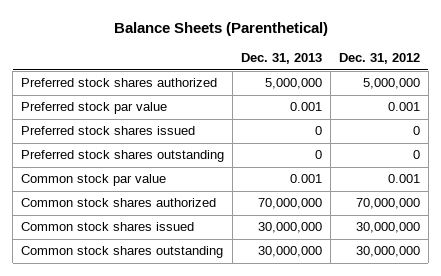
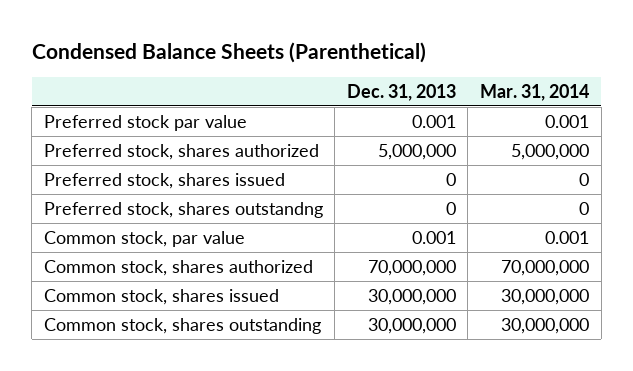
- Balance Sheets (Parenthetical)
+ Condensed Balance Sheets (Parenthetical)
- | Dec. 31, 2013 | Dec. 31, 2012
+ | Dec. 31, 2013 | Mar. 31, 2014
- Preferred stock shares authorized | 5,000,000 | 5,000,000
- Preferred stock shares issued | 0 | 0
- Preferred stock shares outstanding | 0 | 0
- Common stock par value | 0.001 | 0.001
- Common stock shares authorized | 70,000,000 | 70,000,000
- Common stock shares issued | 30,000,000 | 30,000,000
- Common stock shares outstanding | 30,000,000 | 30,000,000
+ Preferred stock, shares authorized | 5,000,000 | 5,000,000
+ Preferred stock, shares issued | 0 | 0
+ Preferred stock, shares outstandng | 0 | 0
+ Common stock, par value | 0.001 | 0.001
+ Common stock, shares authorized | 70,000,000 | 70,000,000
+ Common stock, shares issued | 30,000,000 | 30,000,000
+ Common stock, shares outstanding | 30,000,000 | 30,000,000

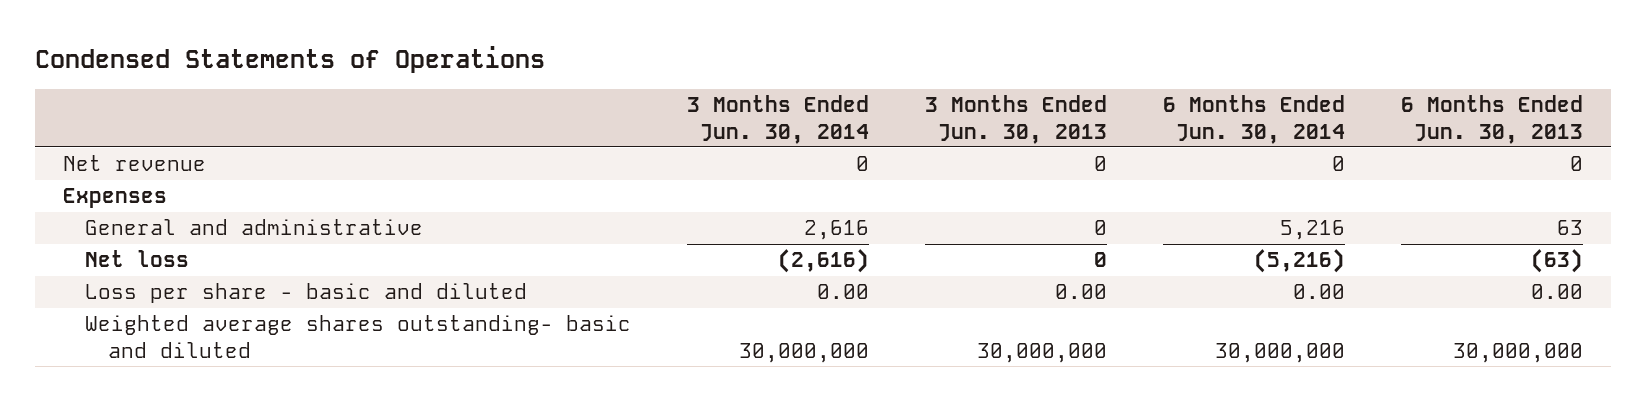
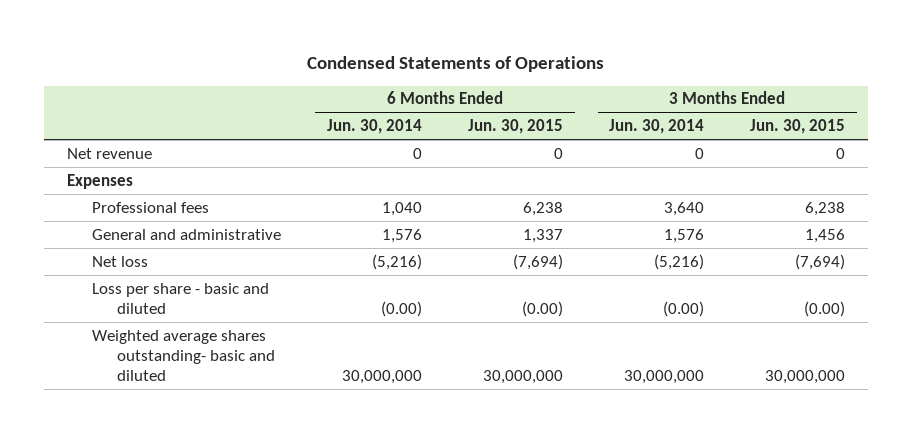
- | 3 Months Ended Jun. 30, 2014 | 3 Months Ended Jun. 30, 2013 | 6 Months Ended Jun. 30, 2014 | 6 Months Ended Jun. 30, 2013
+ | 6 Months Ended Jun. 30, 2014 | 6 Months Ended Jun. 30, 2015 | 3 Months Ended Jun. 30, 2014 | 3 Months Ended Jun. 30, 2015
- General and administrative | 2,616 | 0 | 5,216 | 63
- Net loss | (2,616) | 0 | (5,216) | (63)
- Loss per share - basic and diluted | 0.00 | 0.00 | 0.00 | 0.00
+ Professional fees | 1,040 | 6,238 | 3,640 | 6,238
+ General and administrative | 1,576 | 1,337 | 1,576 | 1,456
+ Net loss | (5,216) | (7,694) | (5,216) | (7,694)
+ Loss per share - basic and diluted | (0.00) | (0.00) | (0.00) | (0.00)

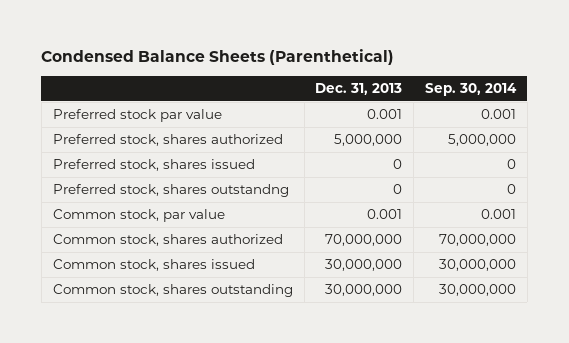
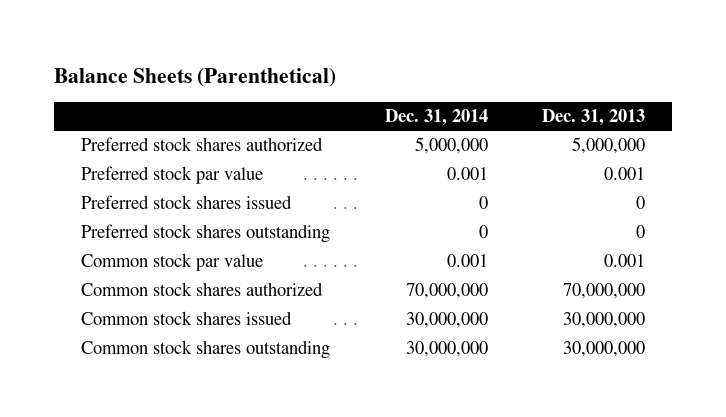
- Condensed Balance Sheets (Parenthetical)
+ Balance Sheets (Parenthetical)
- | Dec. 31, 2013 | Sep. 30, 2014
+ | Dec. 31, 2014 | Dec. 31, 2013
+ Preferred stock shares authorized | 5,000,000 | 5,000,000
- Preferred stock, shares authorized | 5,000,000 | 5,000,000
- Preferred stock, shares issued | 0 | 0
- Preferred stock, shares outstandng | 0 | 0
- Common stock, par value | 0.001 | 0.001
- Common stock, shares authorized | 70,000,000 | 70,000,000
- Common stock, shares issued | 30,000,000 | 30,000,000
- Common stock, shares outstanding | 30,000,000 | 30,000,000
+ Preferred stock shares issued | 0 | 0
+ Preferred stock shares outstanding | 0 | 0
+ Common stock par value | 0.001 | 0.001
+ Common stock shares authorized | 70,000,000 | 70,000,000
+ Common stock shares issued | 30,000,000 | 30,000,000
+ Common stock shares outstanding | 30,000,000 | 30,000,000

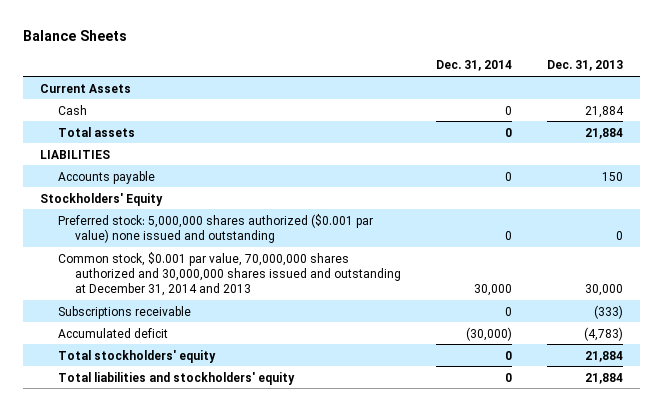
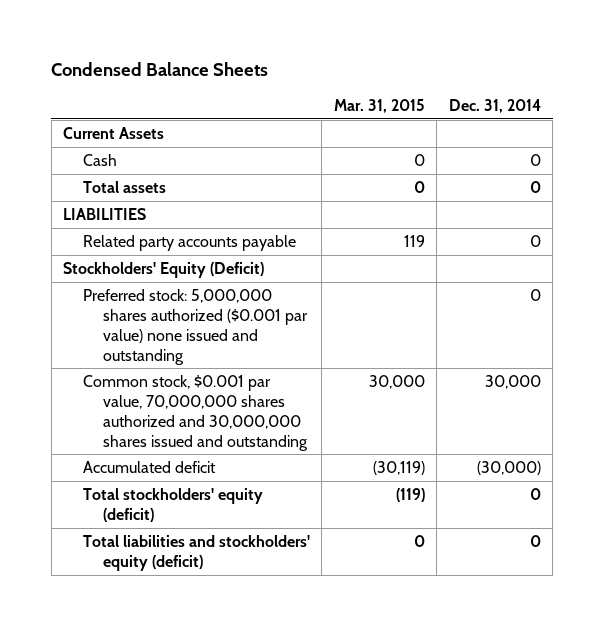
- Balance Sheets
+ Condensed Balance Sheets
- | Dec. 31, 2014 | Dec. 31, 2013
+ | Mar. 31, 2015 | Dec. 31, 2014
- Accounts payable | 0 | 150
- Stockholders' Equity
+ Related party accounts payable | 119 | 0
+ Stockholders' Equity (Deficit)
- Common stock, $0.001 par value, 70,000,000 shares authorized and 30,000,000 shares issued and outstanding at December 31, 2014 and 2013 | 30,000 | 30,000
- Subscriptions receivable | 0 | (333)
+ Common stock, $0.001 par value, 70,000,000 shares authorized and 30,000,000 shares issued and outstanding | 30,000 | 30,000
- Total stockholders' equity | 0 | 21,884
- Total liabilities and stockholders' equity | 0 | 21,884
+ Total stockholders' equity (deficit) | (119) | 0
+ Total liabilities and stockholders' equity (deficit) | 0 | 0

